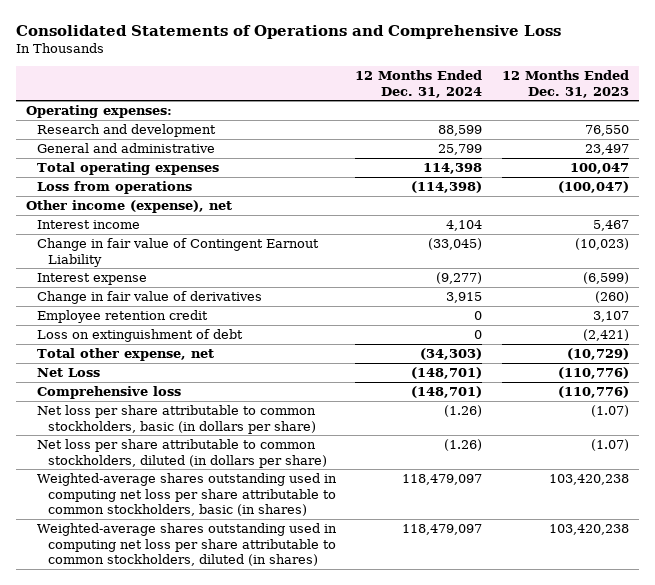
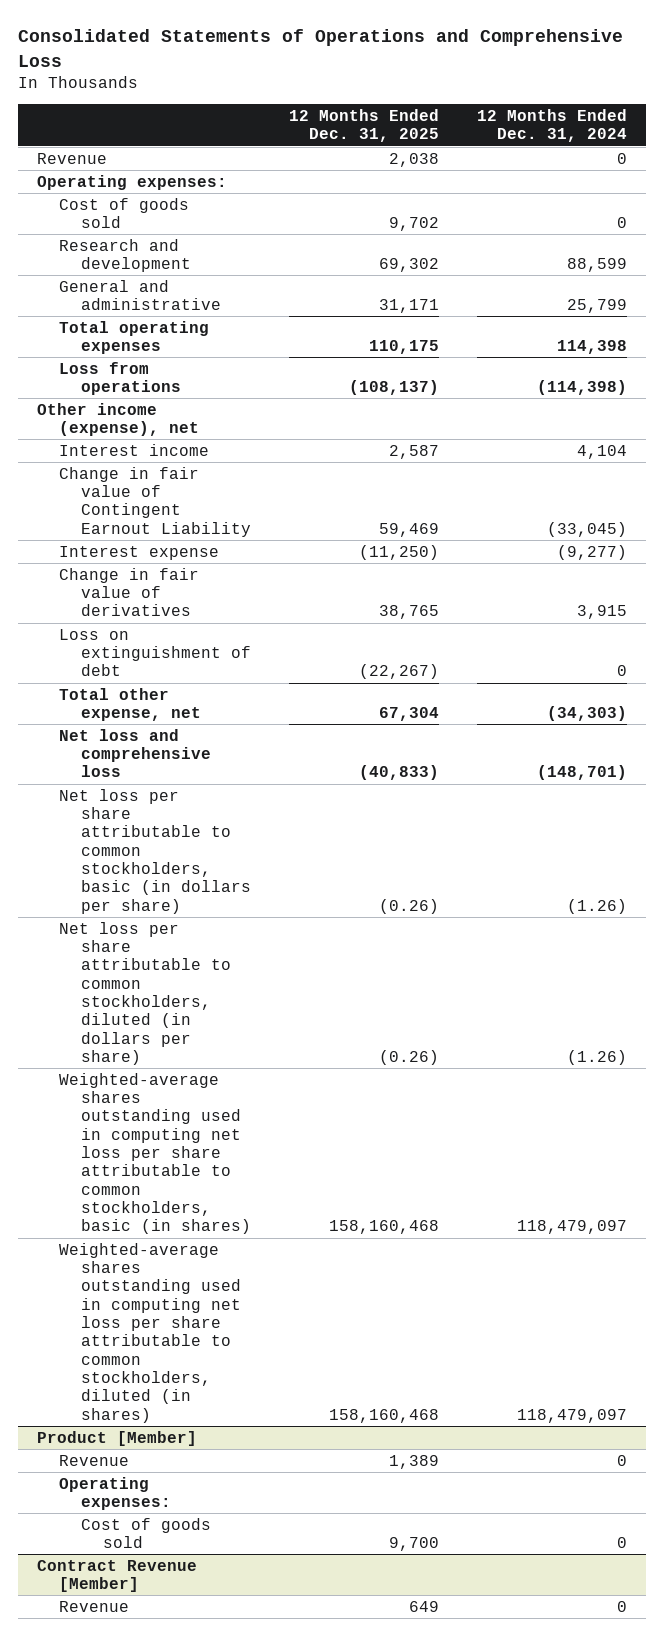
- | 12 Months Ended Dec. 31, 2024 | 12 Months Ended Dec. 31, 2023
+ | 12 Months Ended Dec. 31, 2025 | 12 Months Ended Dec. 31, 2024
+ Revenue | 2,038 | 0
+ Cost of goods sold | 9,702 | 0
- Employee retention credit | 0 | 3,107
- Net Loss | (148,701) | (110,776)
- Comprehensive loss | (148,701) | (110,776)
+ Net loss and comprehensive loss | (40,833) | (148,701)
+ Product [Member]
+ Revenue | 1,389 | 0
+ Operating expenses:
+ Cost of goods sold | 9,700 | 0
+ Contract Revenue [Member]
+ Revenue | 649 | 0

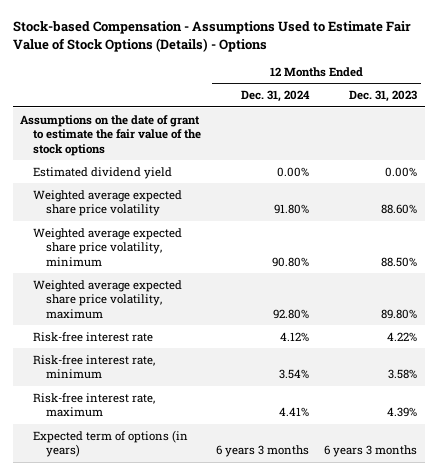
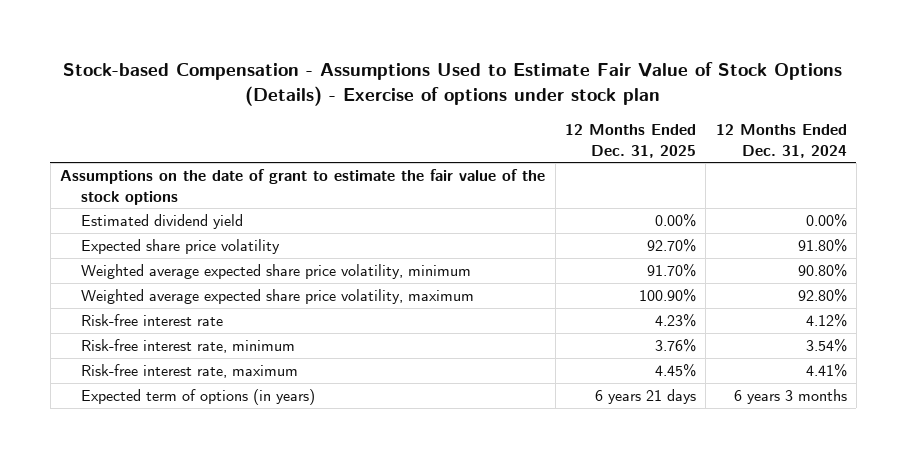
- Stock-based Compensation - Assumptions Used to Estimate Fair Value of Stock Options (Details) - Options
+ Stock-based Compensation - Assumptions Used to Estimate Fair Value of Stock Options (Details) - Exercise of options under stock plan
- | 12 Months Ended Dec. 31, 2024 | 12 Months Ended Dec. 31, 2023
+ | 12 Months Ended Dec. 31, 2025 | 12 Months Ended Dec. 31, 2024
- Weighted average expected share price volatility | 91.80% | 88.60%
+ Expected share price volatility | 92.70% | 91.80%

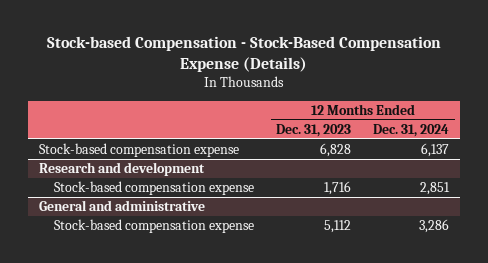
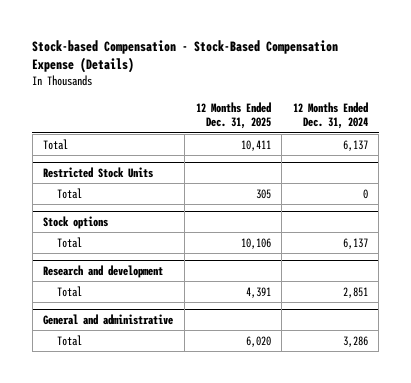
- | 12 Months Ended Dec. 31, 2023 | 12 Months Ended Dec. 31, 2024
+ | 12 Months Ended Dec. 31, 2025 | 12 Months Ended Dec. 31, 2024
- Stock-based compensation expense | 6,828 | 6,137
+ Total | 10,411 | 6,137
+ Restricted Stock Units
+ Total | 305 | 0
+ Stock options
+ Total | 10,106 | 6,137
@ Research and development
- Stock-based compensation expense | 1,716 | 2,851
+ Total | 4,391 | 2,851
@ General and administrative
- Stock-based compensation expense | 5,112 | 3,286
+ Total | 6,020 | 3,286

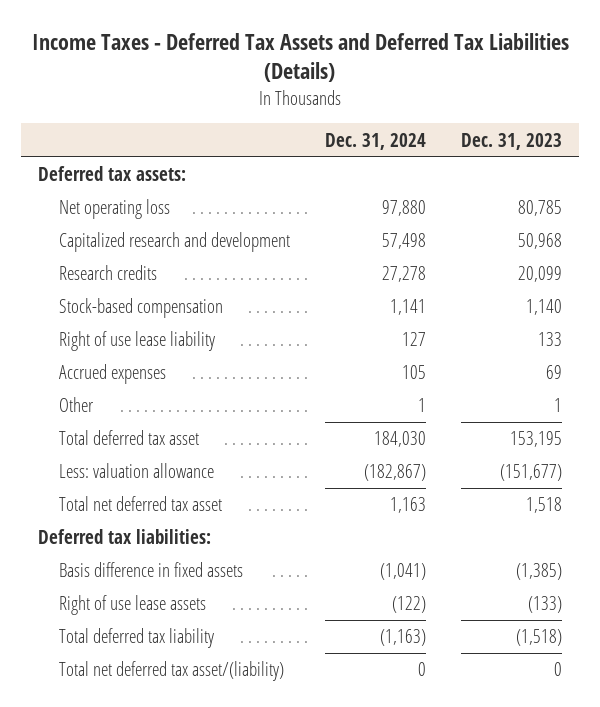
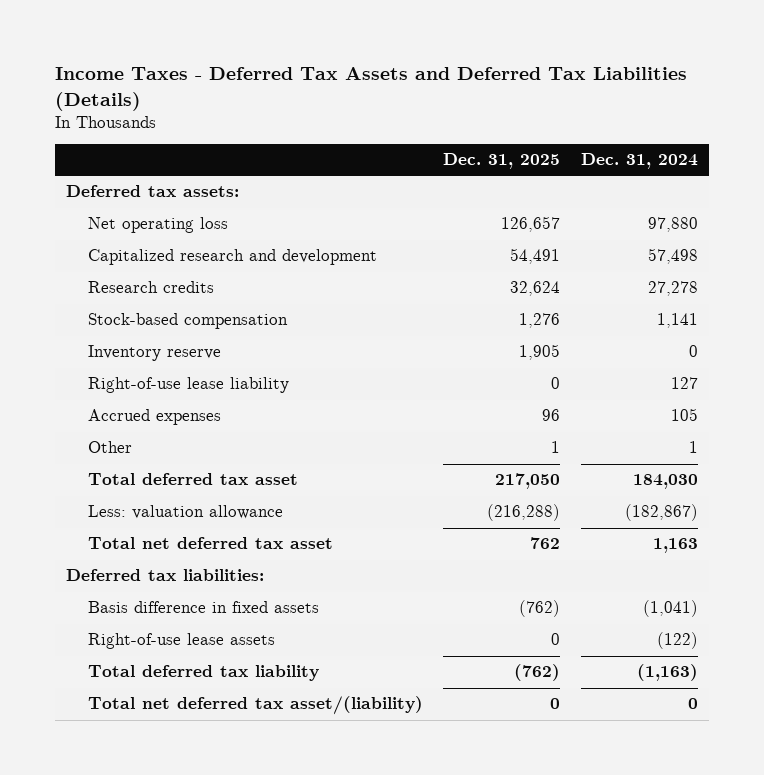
- | Dec. 31, 2024 | Dec. 31, 2023
+ | Dec. 31, 2025 | Dec. 31, 2024
- Right of use lease liability | 127 | 133
+ Inventory reserve | 1,905 | 0
+ Right-of-use lease liability | 0 | 127
- Right of use lease assets | (122) | (133)
+ Right-of-use lease assets | 0 | (122)

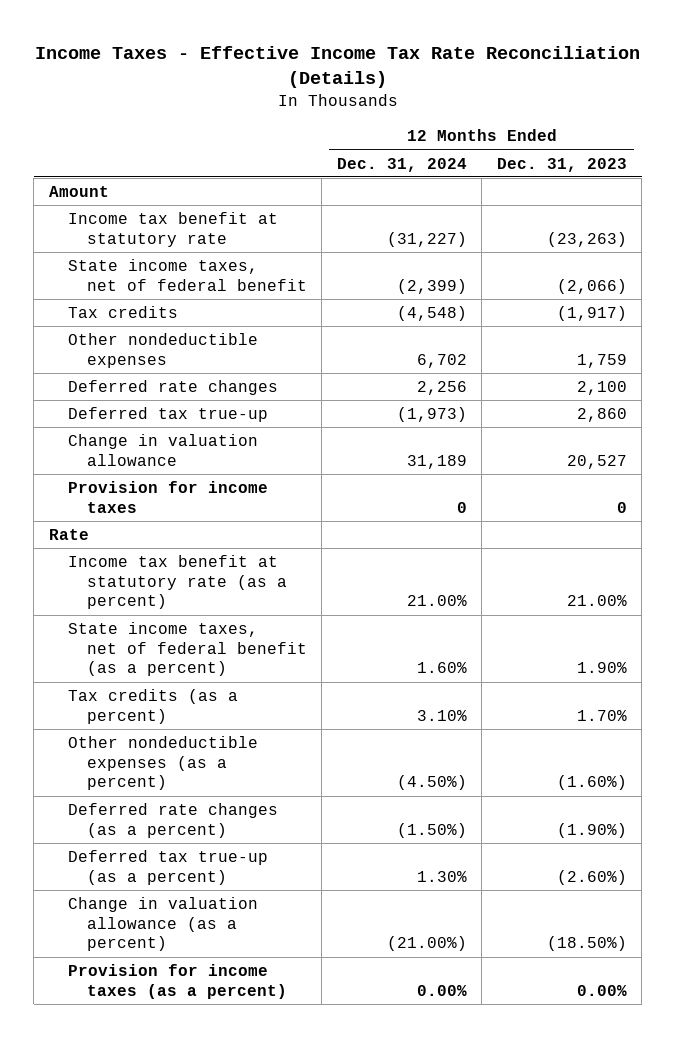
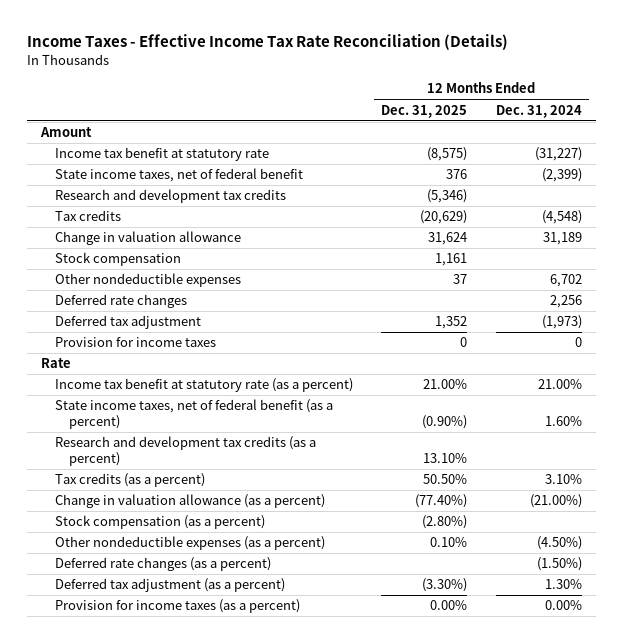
- | 12 Months Ended Dec. 31, 2024 | 12 Months Ended Dec. 31, 2023
+ | 12 Months Ended Dec. 31, 2025 | 12 Months Ended Dec. 31, 2024
+ Research and development tax credits | (5,346) |
moved up: Change in valuation allowance | 31,624 | 31,189
+ Stock compensation | 1,161 |
- Deferred tax true-up | (1,973) | 2,860
+ Deferred tax adjustment | 1,352 | (1,973)
+ Research and development tax credits (as a percent) | 13.10% |
moved up: Change in valuation allowance (as a percent) | (77.40%) | (21.00%)
+ Stock compensation (as a percent) | (2.80%) |
- Deferred tax true-up (as a percent) | 1.30% | (2.60%)
+ Deferred tax adjustment (as a percent) | (3.30%) | 1.30%

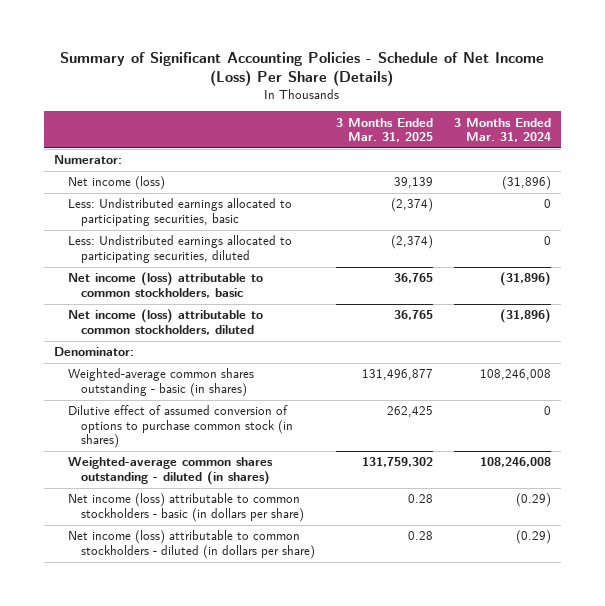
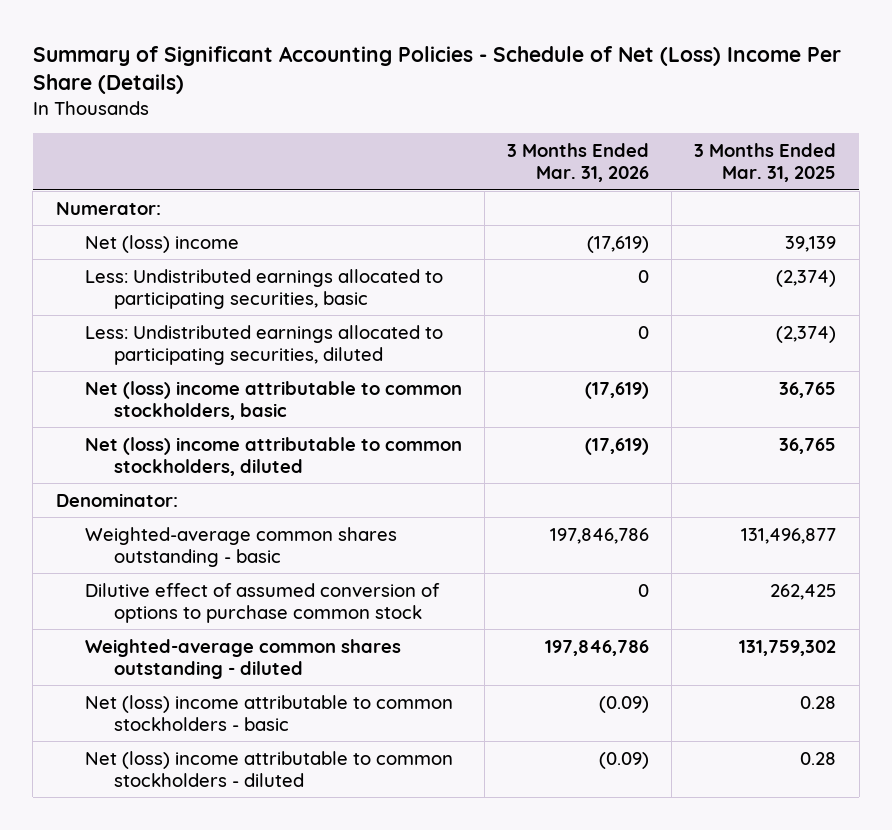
- Summary of Significant Accounting Policies - Schedule of Net Income (Loss) Per Share (Details)
+ Summary of Significant Accounting Policies - Schedule of Net (Loss) Income Per Share (Details)
- | 3 Months Ended Mar. 31, 2025 | 3 Months Ended Mar. 31, 2024
+ | 3 Months Ended Mar. 31, 2026 | 3 Months Ended Mar. 31, 2025
- Net income (loss) | 39,139 | (31,896)
+ Net (loss) income | (17,619) | 39,139
- Net income (loss) attributable to common stockholders, basic | 36,765 | (31,896)
- Net income (loss) attributable to common stockholders, diluted | 36,765 | (31,896)
+ Net (loss) income attributable to common stockholders, basic | (17,619) | 36,765
+ Net (loss) income attributable to common stockholders, diluted | (17,619) | 36,765
- Weighted-average common shares outstanding - basic (in shares) | 131,496,877 | 108,246,008
- Dilutive effect of assumed conversion of options to purchase common stock (in shares) | 262,425 | 0
- Weighted-average common shares outstanding - diluted (in shares) | 131,759,302 | 108,246,008
- Net income (loss) attributable to common stockholders - basic (in dollars per share) | 0.28 | (0.29)
- Net income (loss) attributable to common stockholders - diluted (in dollars per share) | 0.28 | (0.29)
+ Weighted-average common shares outstanding - basic | 197,846,786 | 131,496,877
+ Dilutive effect of assumed conversion of options to purchase common stock | 0 | 262,425
+ Weighted-average common shares outstanding - diluted | 197,846,786 | 131,759,302
+ Net (loss) income attributable to common stockholders - basic | (0.09) | 0.28
+ Net (loss) income attributable to common stockholders - diluted | (0.09) | 0.28

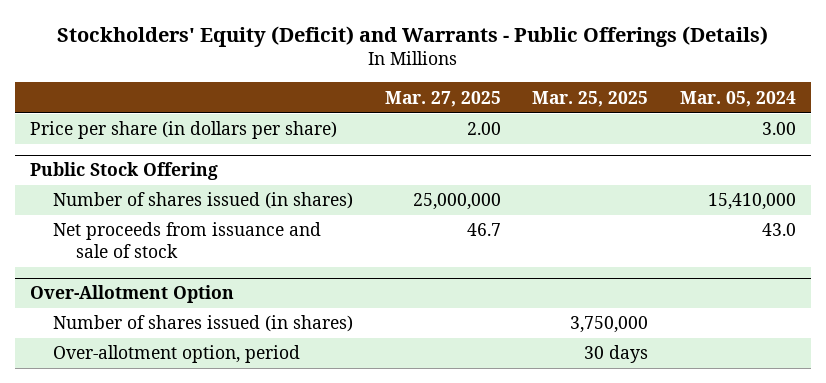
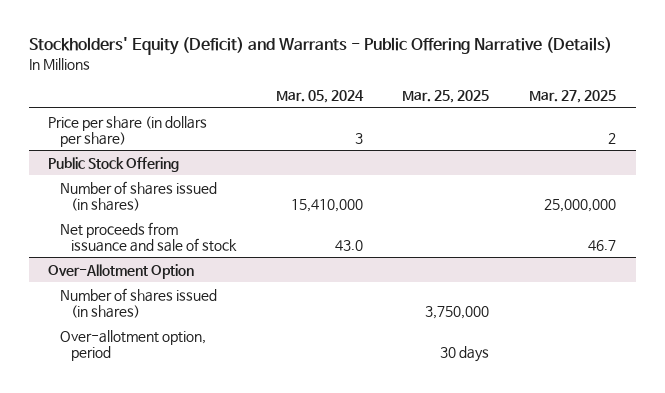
- Stockholders' Equity (Deficit) and Warrants - Public Offerings (Details)
+ Stockholders' Equity (Deficit) and Warrants - Public Offering Narrative (Details)
- | Mar. 27, 2025 | Mar. 25, 2025 | Mar. 05, 2024
+ | Mar. 05, 2024 | Mar. 25, 2025 | Mar. 27, 2025
- Price per share (in dollars per share) | 2.00 | | 3.00
+ Price per share (in dollars per share) | 3 | | 2

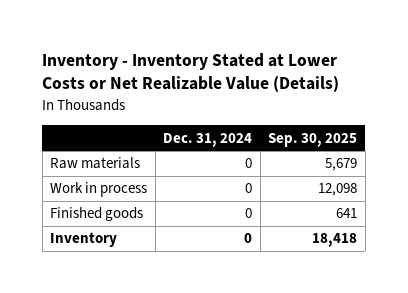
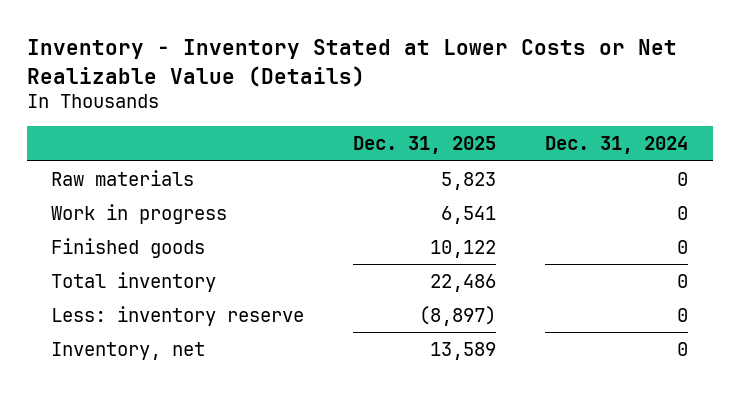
- | Dec. 31, 2024 | Sep. 30, 2025
+ | Dec. 31, 2025 | Dec. 31, 2024
- Work in process | 0 | 12,098
+ Work in progress | 6,541 | 0
- Inventory | 0 | 18,418
+ Total inventory | 22,486 | 0
+ Less: inventory reserve | (8,897) | 0
+ Inventory, net | 13,589 | 0

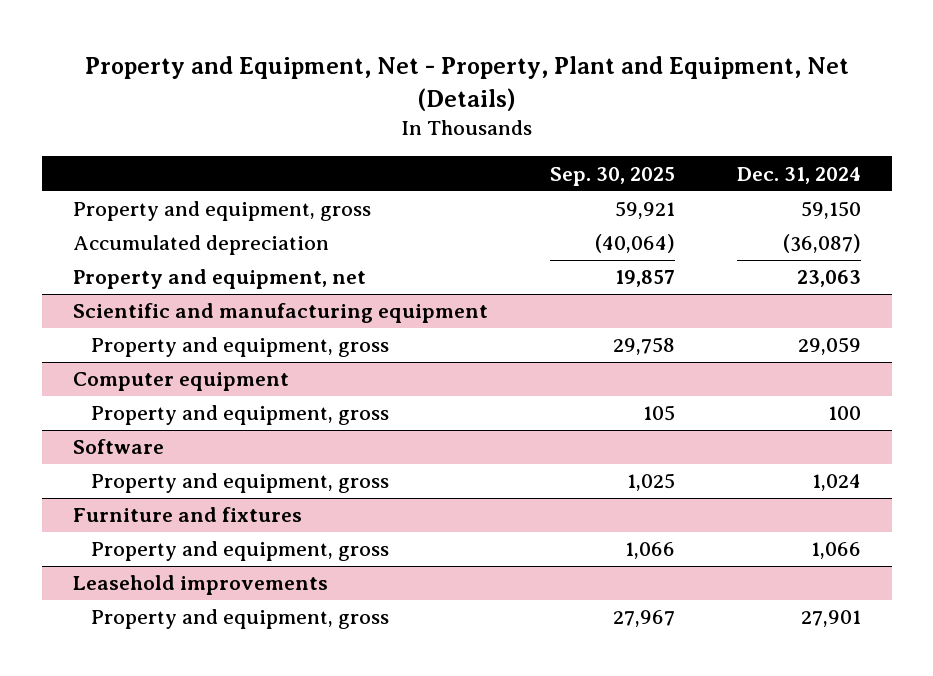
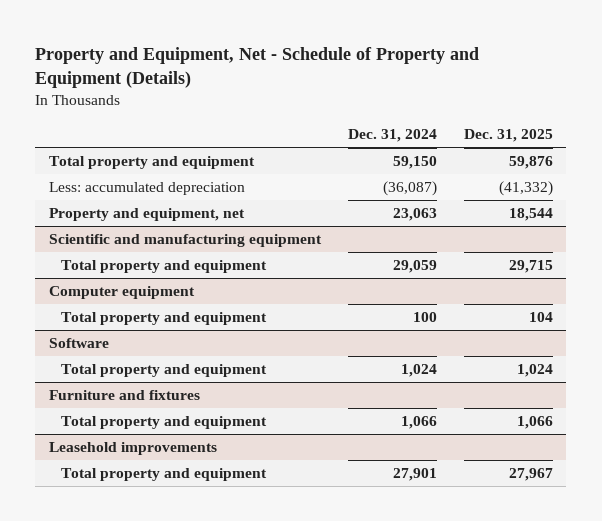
- Property and Equipment, Net - Property, Plant and Equipment, Net (Details)
+ Property and Equipment, Net - Schedule of Property and Equipment (Details)
- | Sep. 30, 2025 | Dec. 31, 2024
+ | Dec. 31, 2024 | Dec. 31, 2025
- Property and equipment, gross | 59,921 | 59,150
- Accumulated depreciation | (40,064) | (36,087)
+ Total property and equipment | 59,150 | 59,876
+ Less: accumulated depreciation | (36,087) | (41,332)
@ Scientific and manufacturing equipment
- Property and equipment, gross | 29,758 | 29,059
+ Total property and equipment | 29,059 | 29,715
@ Computer equipment
- Property and equipment, gross | 105 | 100
+ Total property and equipment | 100 | 104
@ Software
- Property and equipment, gross | 1,025 | 1,024
+ Total property and equipment | 1,024 | 1,024
@ Furniture and fixtures
- Property and equipment, gross | 1,066 | 1,066
+ Total property and equipment | 1,066 | 1,066
@ Leasehold improvements
- Property and equipment, gross | 27,967 | 27,901
+ Total property and equipment | 27,901 | 27,967

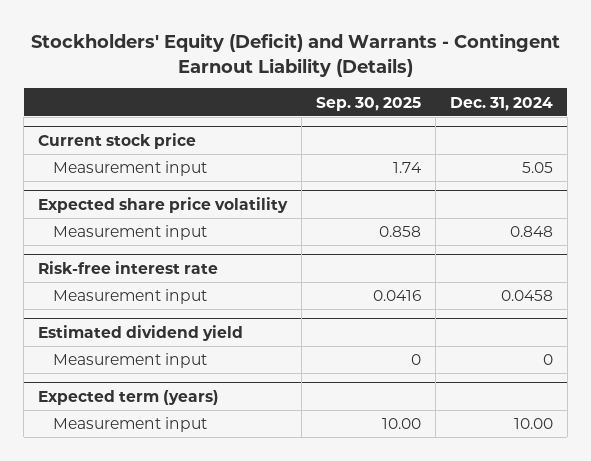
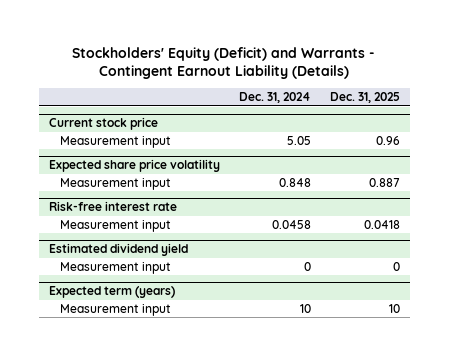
- | Sep. 30, 2025 | Dec. 31, 2024
+ | Dec. 31, 2024 | Dec. 31, 2025
@ Expected term (years)
- Measurement input | 10.00 | 10.00
+ Measurement input | 10 | 10

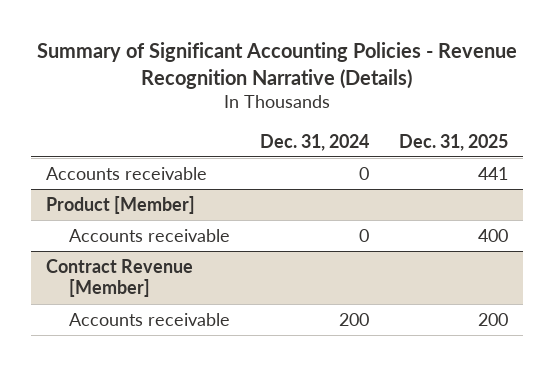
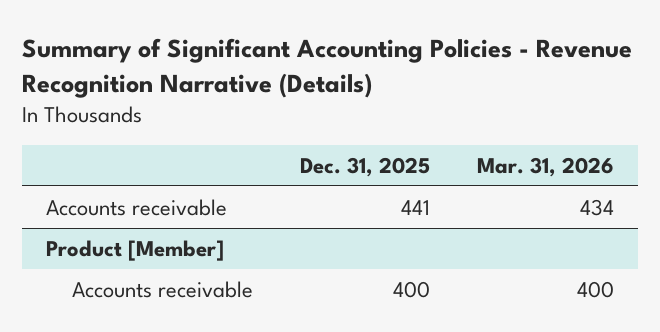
- | Dec. 31, 2024 | Dec. 31, 2025
+ | Dec. 31, 2025 | Mar. 31, 2026
- Contract Revenue [Member]
- Accounts receivable | 200 | 200

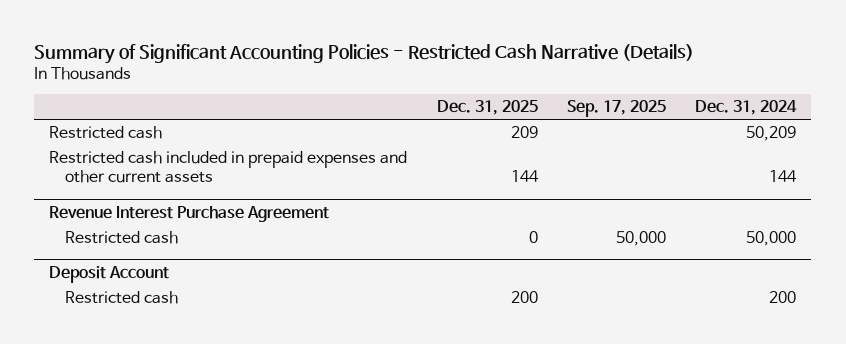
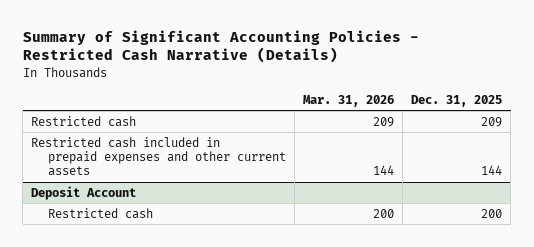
- | Dec. 31, 2025 | Sep. 17, 2025 | Dec. 31, 2024
+ | Mar. 31, 2026 | Dec. 31, 2025
- Revenue Interest Purchase Agreement
- Restricted cash | 0 | 50,000 | 50,000

